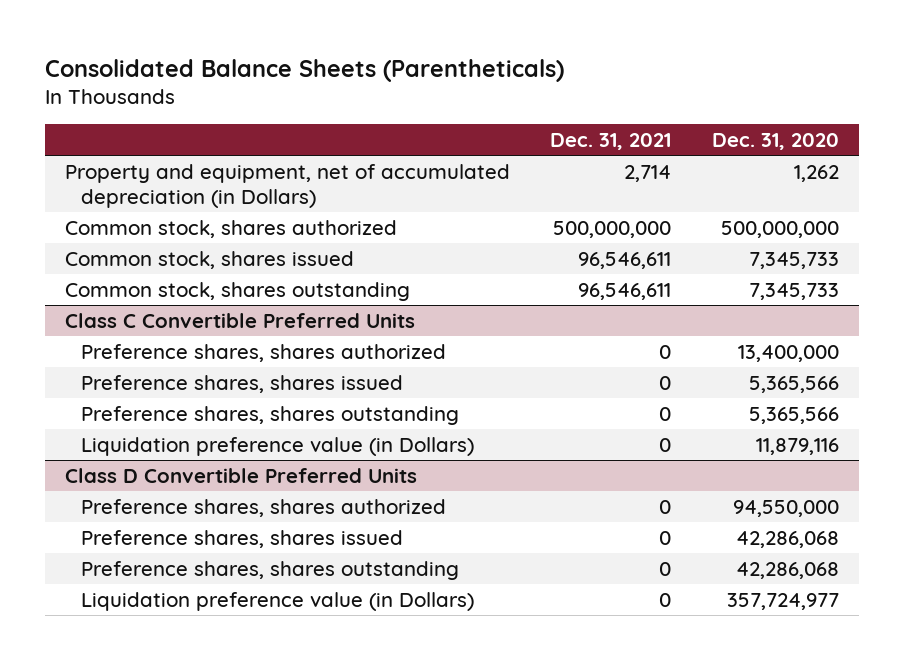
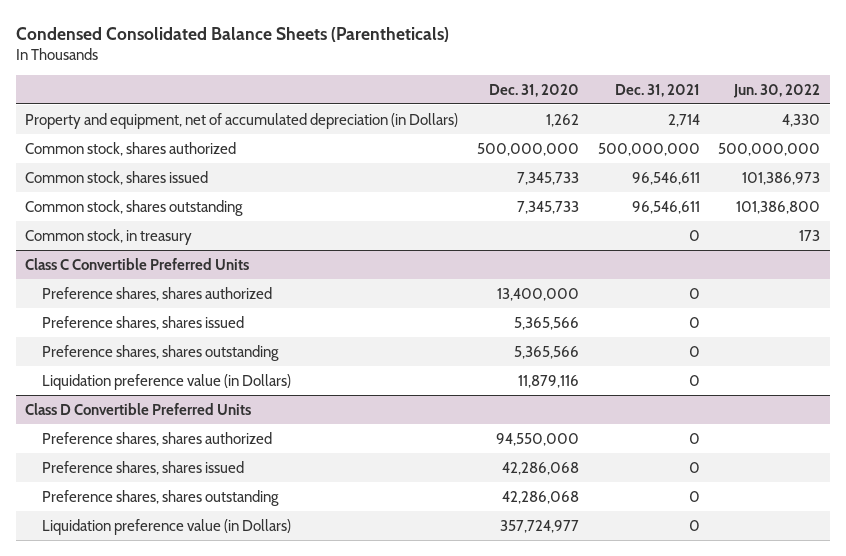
- Consolidated Balance Sheets (Parentheticals)
+ Condensed Consolidated Balance Sheets (Parentheticals)
- | Dec. 31, 2021 | Dec. 31, 2020
+ | Dec. 31, 2020 | Dec. 31, 2021 | Jun. 30, 2022
+ Common stock, in treasury | | 0 | 173

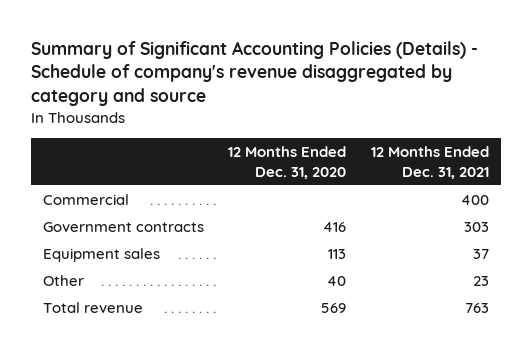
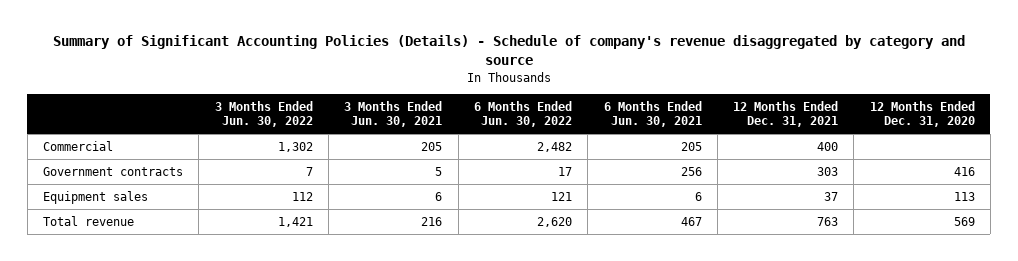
- | 12 Months Ended Dec. 31, 2020 | 12 Months Ended Dec. 31, 2021
+ | 3 Months Ended Jun. 30, 2022 | 3 Months Ended Jun. 30, 2021 | 6 Months Ended Jun. 30, 2022 | 6 Months Ended Jun. 30, 2021 | 12 Months Ended Dec. 31, 2021 | 12 Months Ended Dec. 31, 2020
- Other | 40 | 23

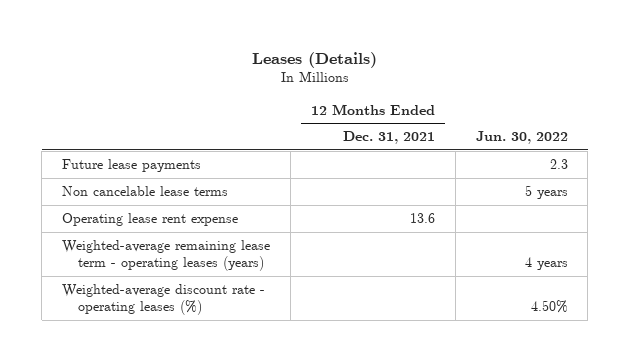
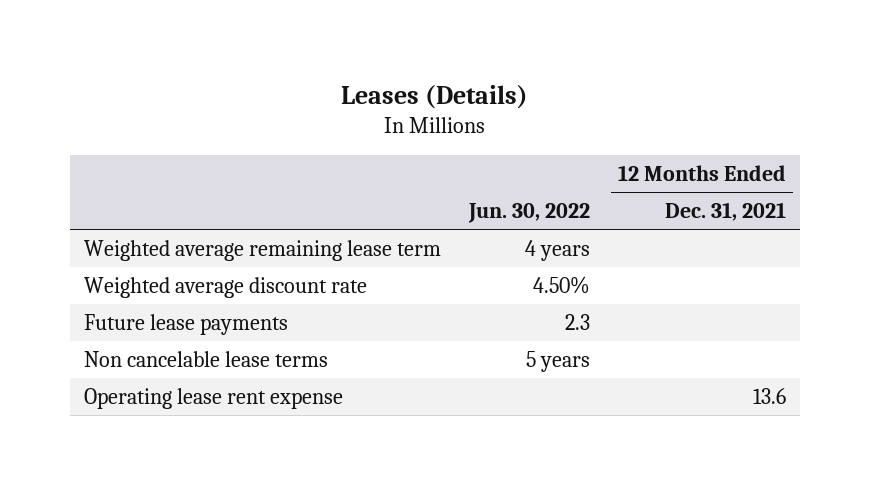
- | 12 Months Ended Dec. 31, 2021 | Jun. 30, 2022
+ | Jun. 30, 2022 | 12 Months Ended Dec. 31, 2021
+ Weighted average remaining lease term | 4 years |
+ Weighted average discount rate | 4.50% |
- Weighted-average remaining lease term - operating leases (years) | | 4 years
- Weighted-average discount rate - operating leases (%) | | 4.50%

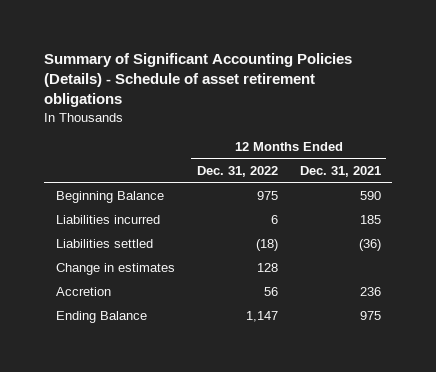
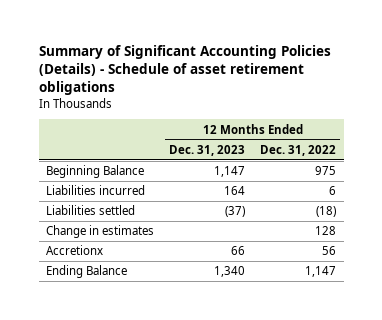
- | 12 Months Ended Dec. 31, 2022 | 12 Months Ended Dec. 31, 2021
+ | 12 Months Ended Dec. 31, 2023 | 12 Months Ended Dec. 31, 2022
- Accretion | 56 | 236
+ Accretionx | 66 | 56

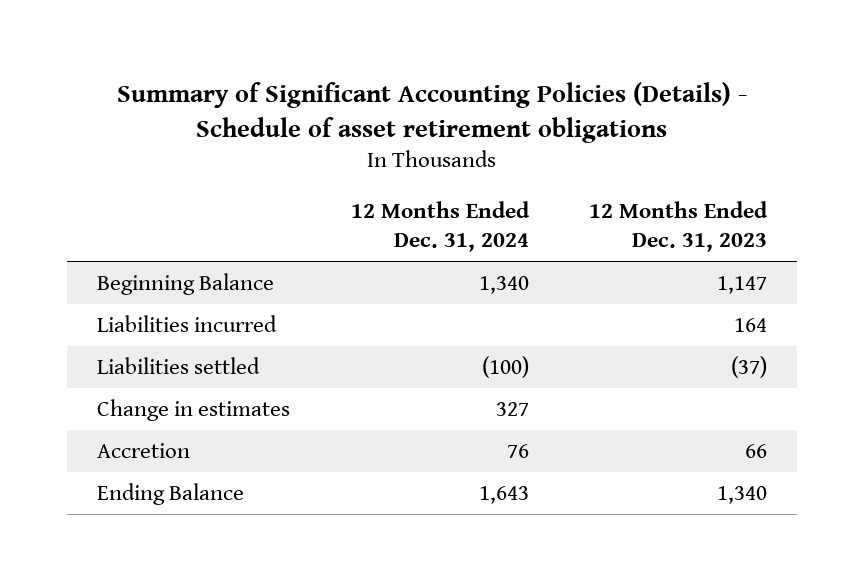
- | 12 Months Ended Dec. 31, 2023 | 12 Months Ended Dec. 31, 2022
+ | 12 Months Ended Dec. 31, 2024 | 12 Months Ended Dec. 31, 2023
- Accretionx | 66 | 56
+ Accretion | 76 | 66

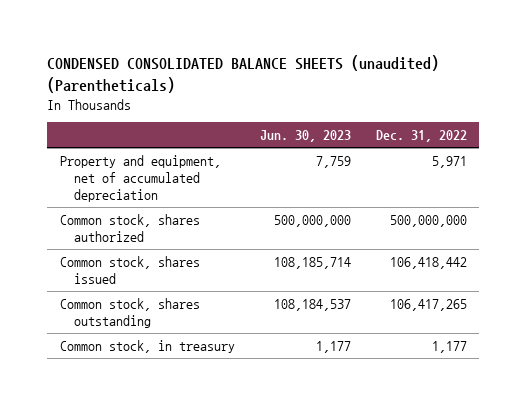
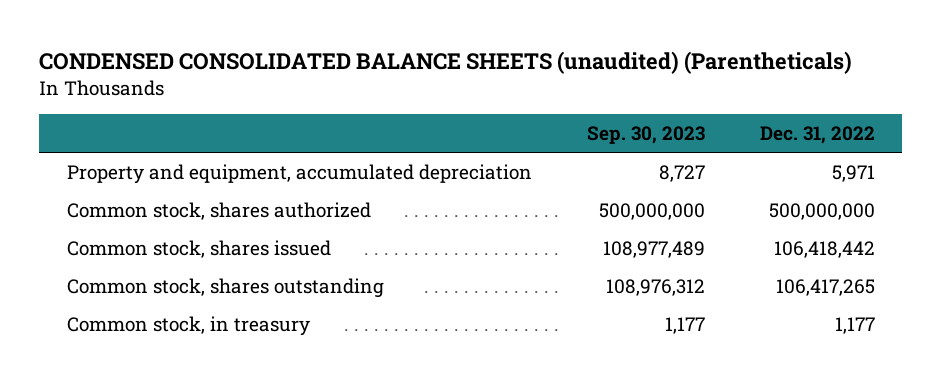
- | Jun. 30, 2023 | Dec. 31, 2022
+ | Sep. 30, 2023 | Dec. 31, 2022
- Property and equipment, net of accumulated depreciation | 7,759 | 5,971
+ Property and equipment, accumulated depreciation | 8,727 | 5,971

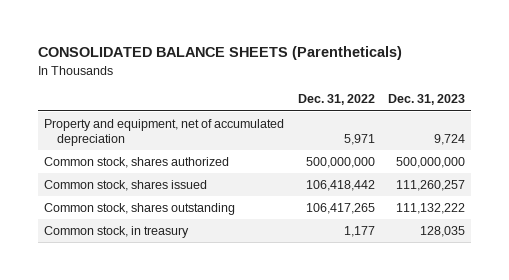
- CONDENSED CONSOLIDATED BALANCE SHEETS (unaudited) (Parentheticals)
+ CONSOLIDATED BALANCE SHEETS (Parentheticals)
- | Sep. 30, 2023 | Dec. 31, 2022
+ | Dec. 31, 2022 | Dec. 31, 2023
- Property and equipment, accumulated depreciation | 8,727 | 5,971
+ Property and equipment, net of accumulated depreciation | 5,971 | 9,724

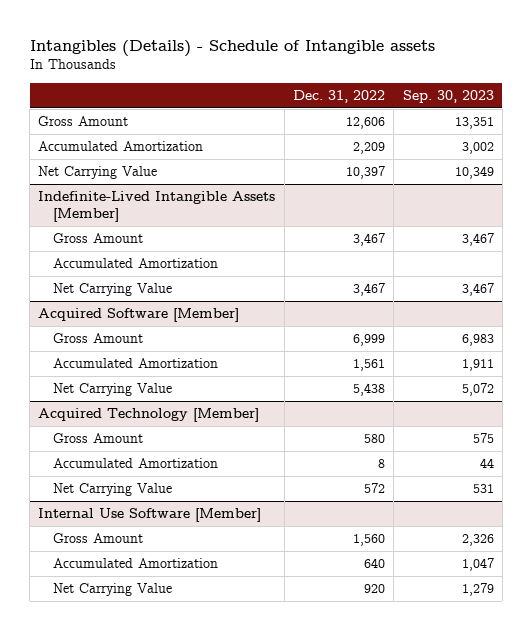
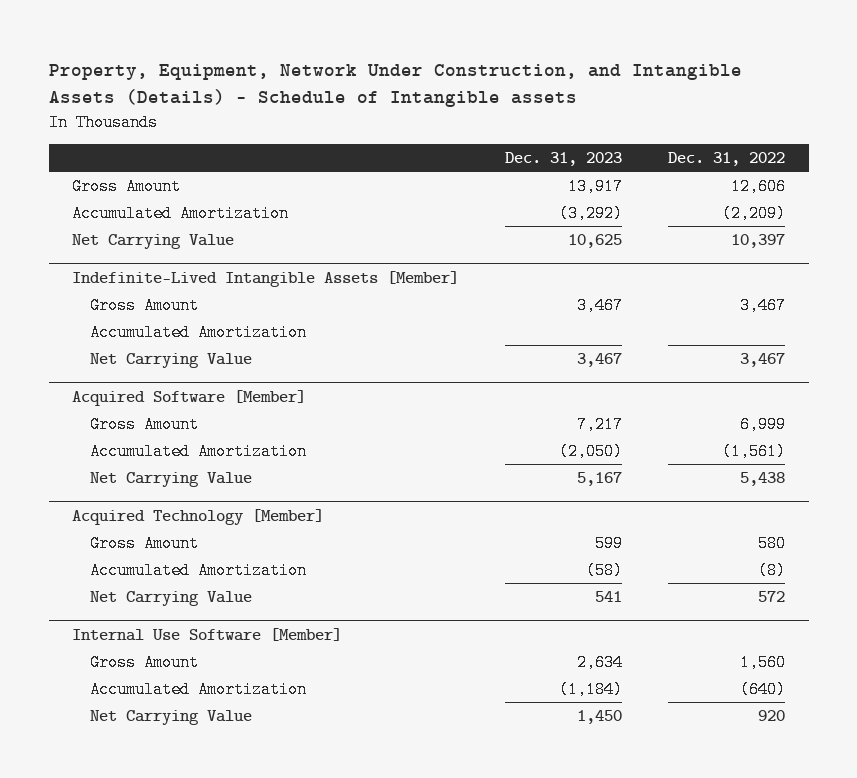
- Intangibles (Details) - Schedule of Intangible assets
+ Property, Equipment, Network Under Construction, and Intangible Assets (Details) - Schedule of Intangible assets
- | Dec. 31, 2022 | Sep. 30, 2023
+ | Dec. 31, 2023 | Dec. 31, 2022
- Accumulated Amortization | 2,209 | 3,002
+ Accumulated Amortization | (3,292) | (2,209)
@ Acquired Software [Member]
- Accumulated Amortization | 1,561 | 1,911
+ Accumulated Amortization | (2,050) | (1,561)
@ Acquired Technology [Member]
- Accumulated Amortization | 8 | 44
+ Accumulated Amortization | (58) | (8)
@ Internal Use Software [Member]
- Accumulated Amortization | 640 | 1,047
+ Accumulated Amortization | (1,184) | (640)

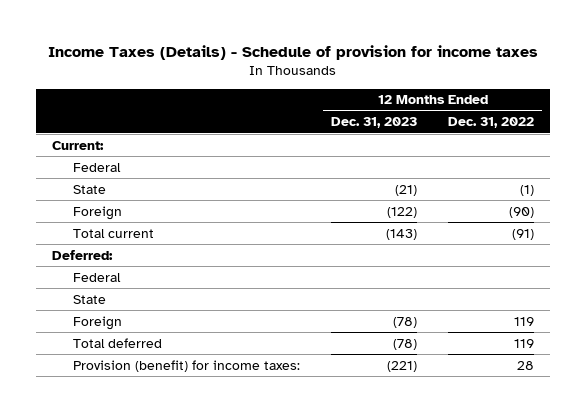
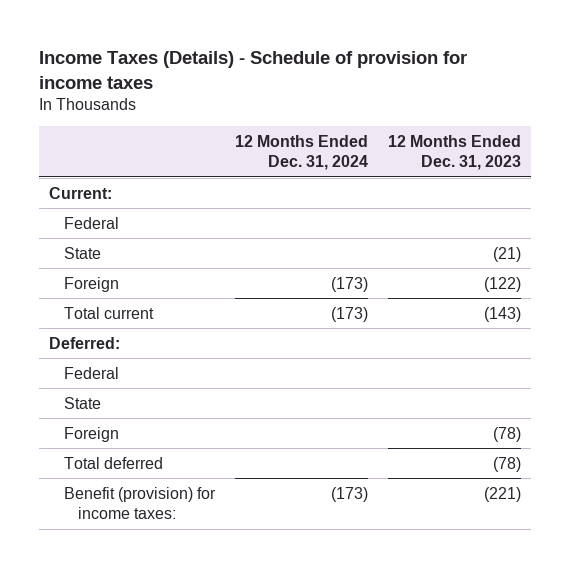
- | 12 Months Ended Dec. 31, 2023 | 12 Months Ended Dec. 31, 2022
+ | 12 Months Ended Dec. 31, 2024 | 12 Months Ended Dec. 31, 2023
- Provision (benefit) for income taxes: | (221) | 28
+ Benefit (provision) for income taxes: | (173) | (221)

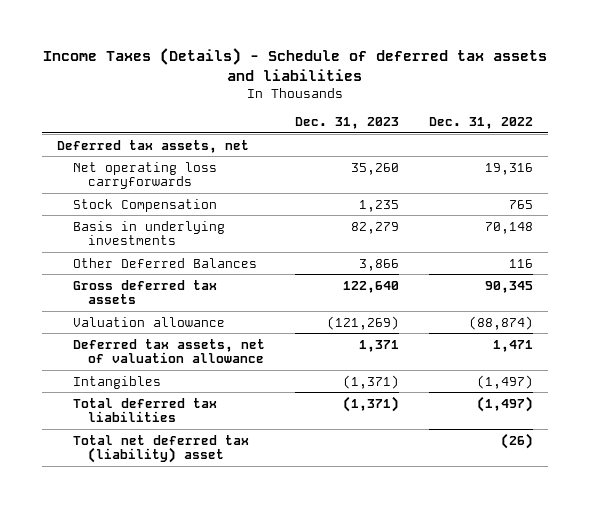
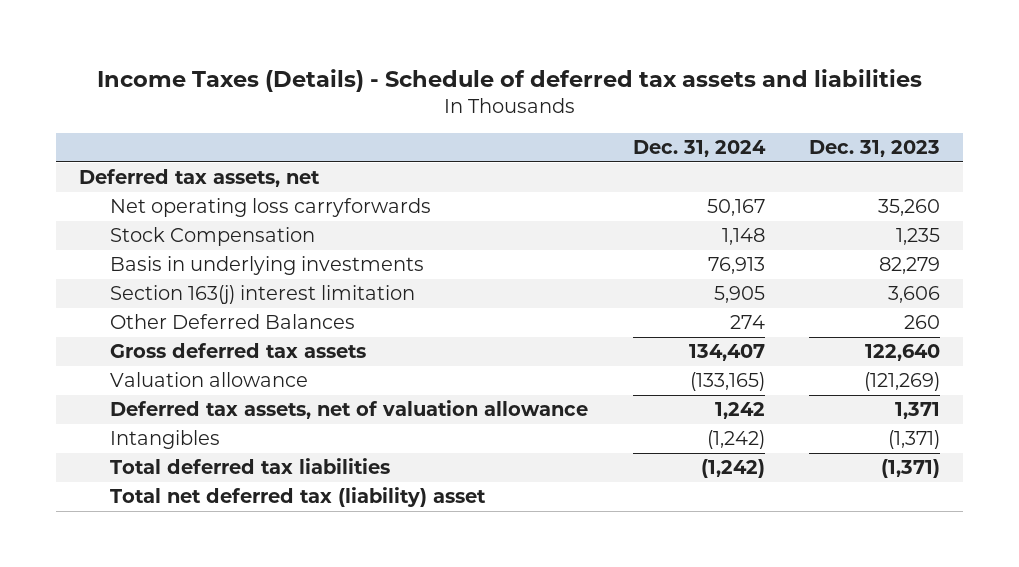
- | Dec. 31, 2023 | Dec. 31, 2022
+ | Dec. 31, 2024 | Dec. 31, 2023
- Other Deferred Balances | 3,866 | 116
+ Section 163(j) interest limitation | 5,905 | 3,606
+ Other Deferred Balances | 274 | 260

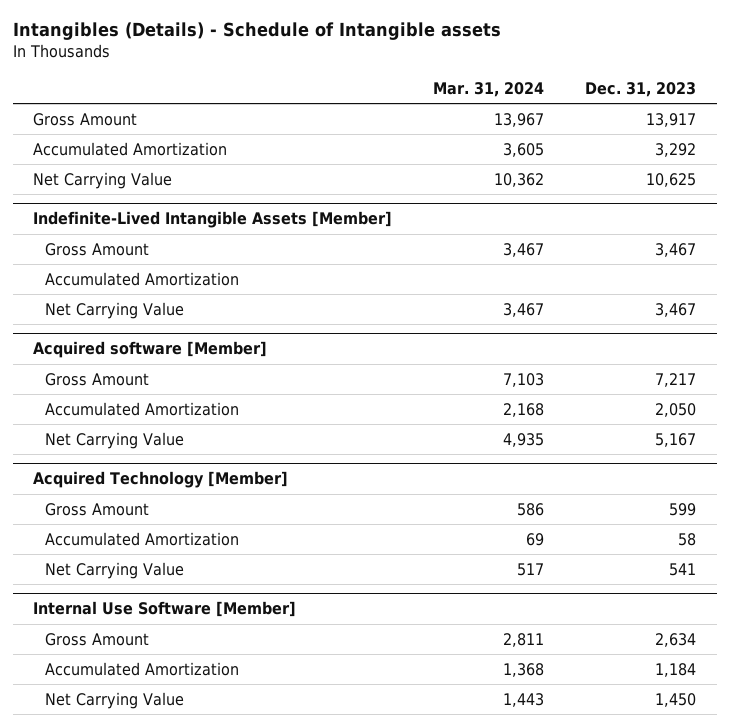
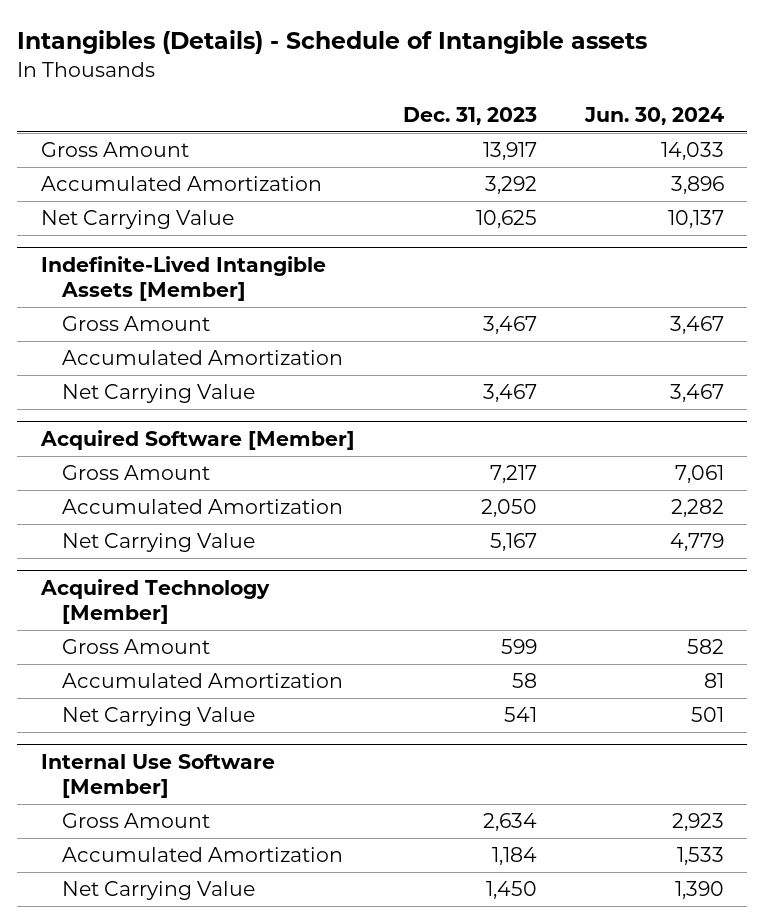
- | Mar. 31, 2024 | Dec. 31, 2023
+ | Dec. 31, 2023 | Jun. 30, 2024
- Acquired software [Member]
+ Acquired Software [Member]

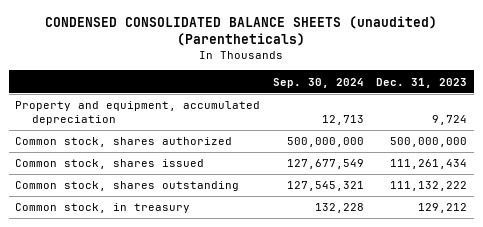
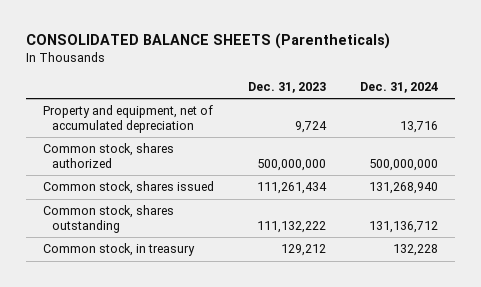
- CONDENSED CONSOLIDATED BALANCE SHEETS (unaudited) (Parentheticals)
+ CONSOLIDATED BALANCE SHEETS (Parentheticals)
- | Sep. 30, 2024 | Dec. 31, 2023
+ | Dec. 31, 2023 | Dec. 31, 2024
- Property and equipment, accumulated depreciation | 12,713 | 9,724
+ Property and equipment, net of accumulated depreciation | 9,724 | 13,716

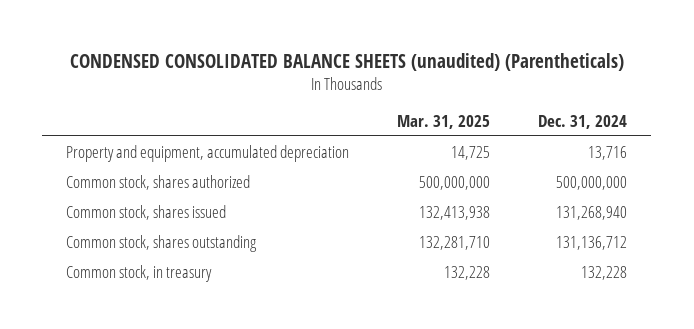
- CONSOLIDATED BALANCE SHEETS (Parentheticals)
+ CONDENSED CONSOLIDATED BALANCE SHEETS (unaudited) (Parentheticals)
- | Dec. 31, 2023 | Dec. 31, 2024
+ | Mar. 31, 2025 | Dec. 31, 2024
- Property and equipment, net of accumulated depreciation | 9,724 | 13,716
+ Property and equipment, accumulated depreciation | 14,725 | 13,716

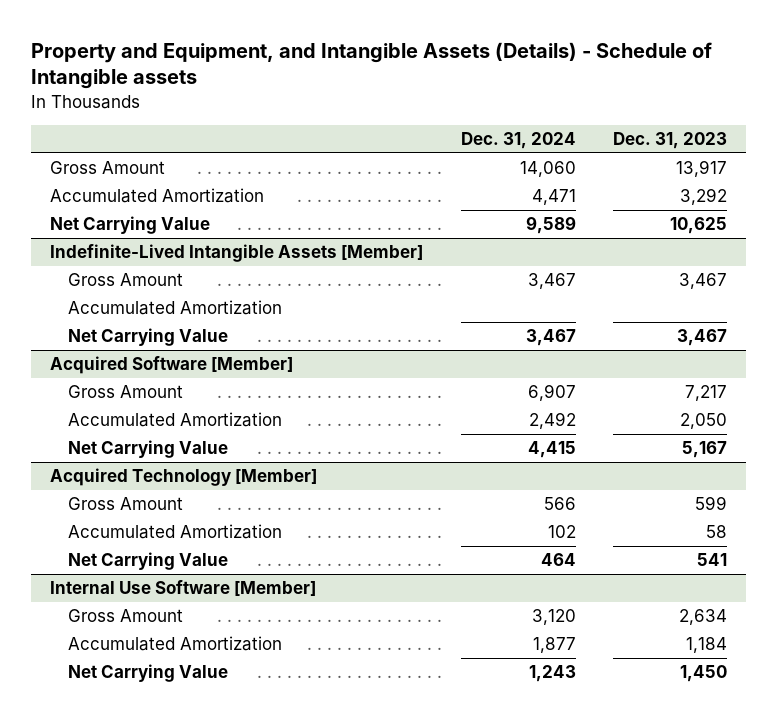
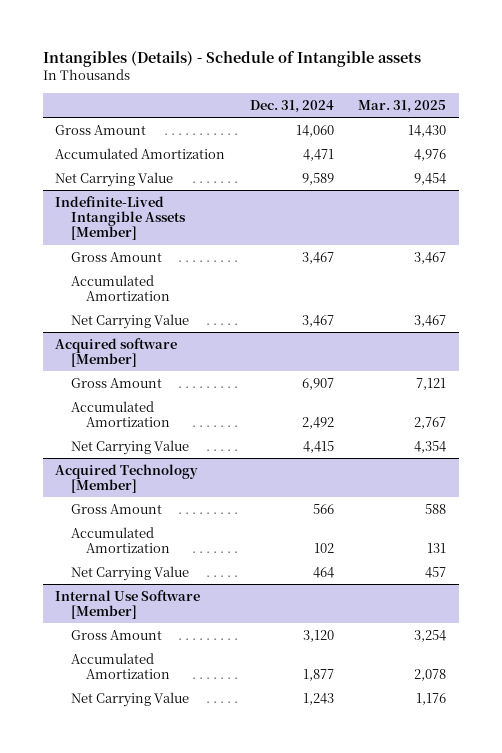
- Property and Equipment, and Intangible Assets (Details) - Schedule of Intangible assets
+ Intangibles (Details) - Schedule of Intangible assets
- | Dec. 31, 2024 | Dec. 31, 2023
+ | Dec. 31, 2024 | Mar. 31, 2025
- Acquired Software [Member]
+ Acquired software [Member]

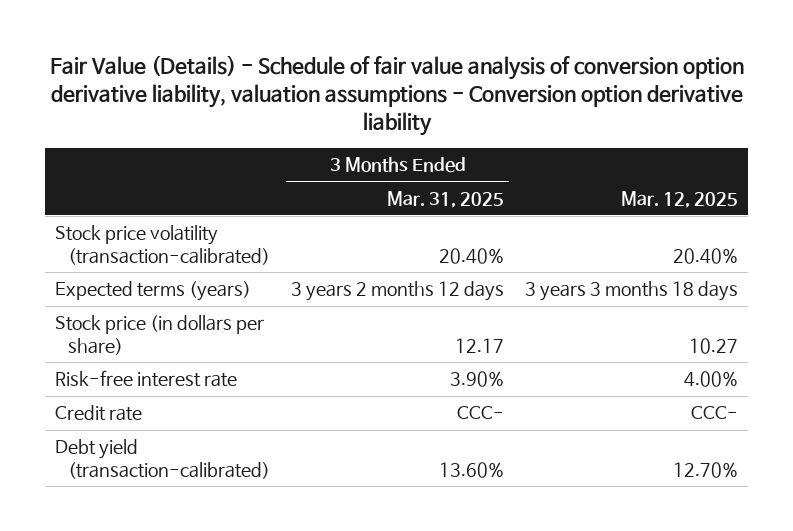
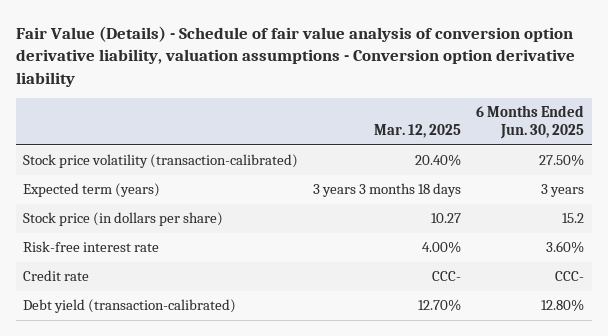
- | 3 Months Ended Mar. 31, 2025 | Mar. 12, 2025
+ | Mar. 12, 2025 | 6 Months Ended Jun. 30, 2025
- Expected terms (years) | 3 years 2 months 12 days | 3 years 3 months 18 days
+ Expected term (years) | 3 years 3 months 18 days | 3 years

